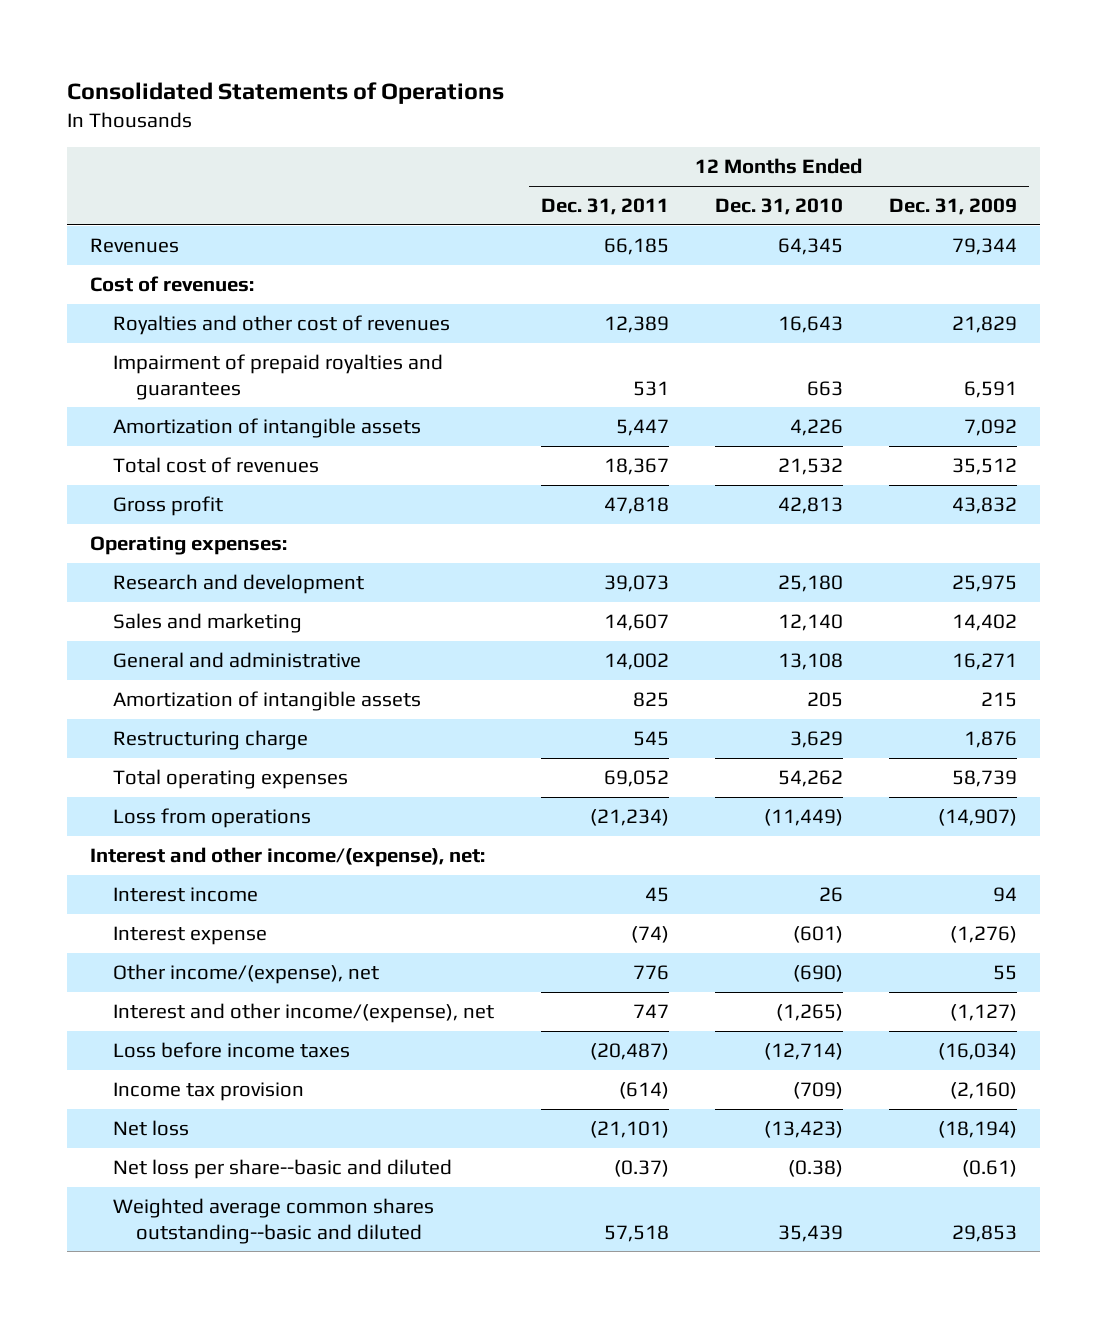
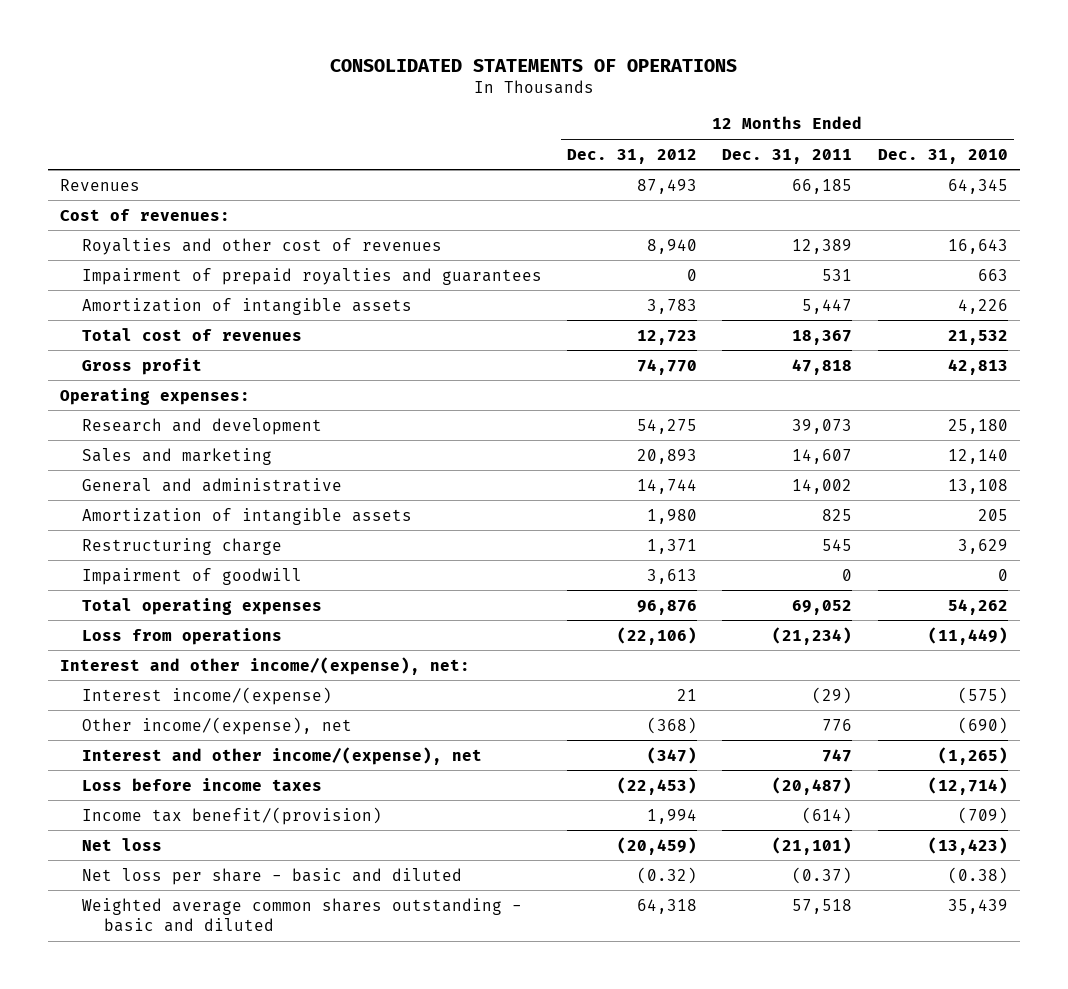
- Consolidated Statements of Operations
+ CONSOLIDATED STATEMENTS OF OPERATIONS
- | 12 Months Ended Dec. 31, 2011 | 12 Months Ended Dec. 31, 2010 | 12 Months Ended Dec. 31, 2009
+ | 12 Months Ended Dec. 31, 2012 | 12 Months Ended Dec. 31, 2011 | 12 Months Ended Dec. 31, 2010
+ Impairment of goodwill | 3,613 | 0 | 0
- Interest income | 45 | 26 | 94
- Interest expense | (74) | (601) | (1,276)
+ Interest income/(expense) | 21 | (29) | (575)
- Income tax provision | (614) | (709) | (2,160)
+ Income tax benefit/(provision) | 1,994 | (614) | (709)
- Net loss per share--basic and diluted | (0.37) | (0.38) | (0.61)
- Weighted average common shares outstanding--basic and diluted | 57,518 | 35,439 | 29,853
+ Net loss per share - basic and diluted | (0.32) | (0.37) | (0.38)
+ Weighted average common shares outstanding - basic and diluted | 64,318 | 57,518 | 35,439

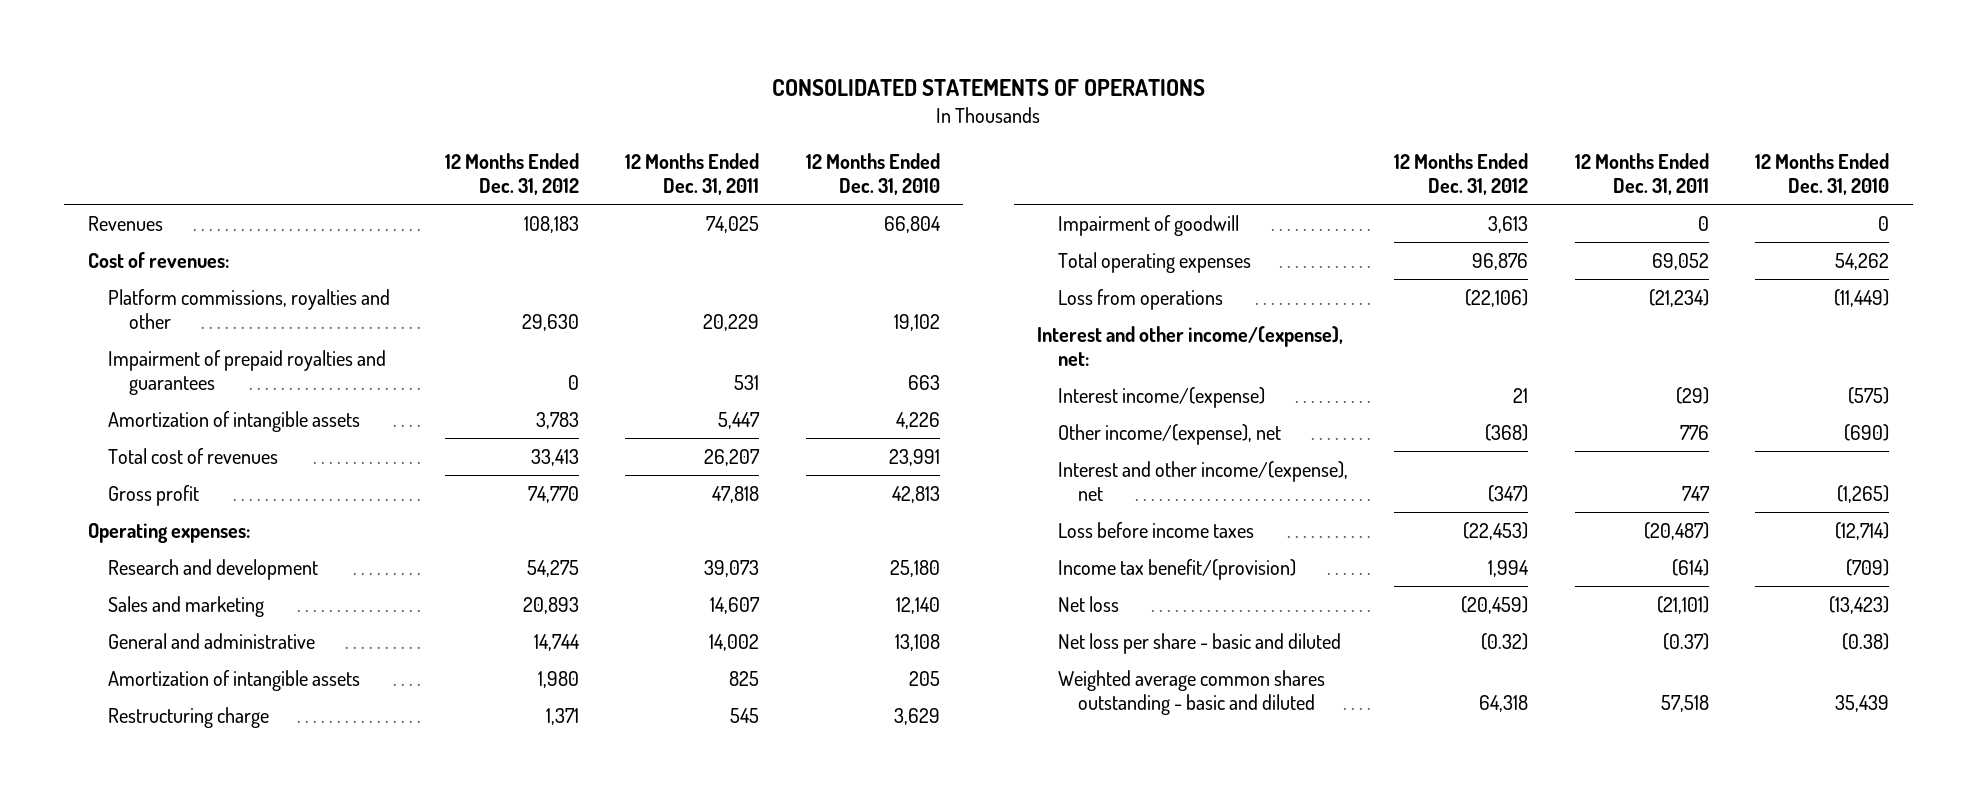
- Revenues | 87,493 | 66,185 | 64,345
+ Revenues | 108,183 | 74,025 | 66,804
- Royalties and other cost of revenues | 8,940 | 12,389 | 16,643
+ Platform commissions, royalties and other | 29,630 | 20,229 | 19,102
- Total cost of revenues | 12,723 | 18,367 | 21,532
+ Total cost of revenues | 33,413 | 26,207 | 23,991

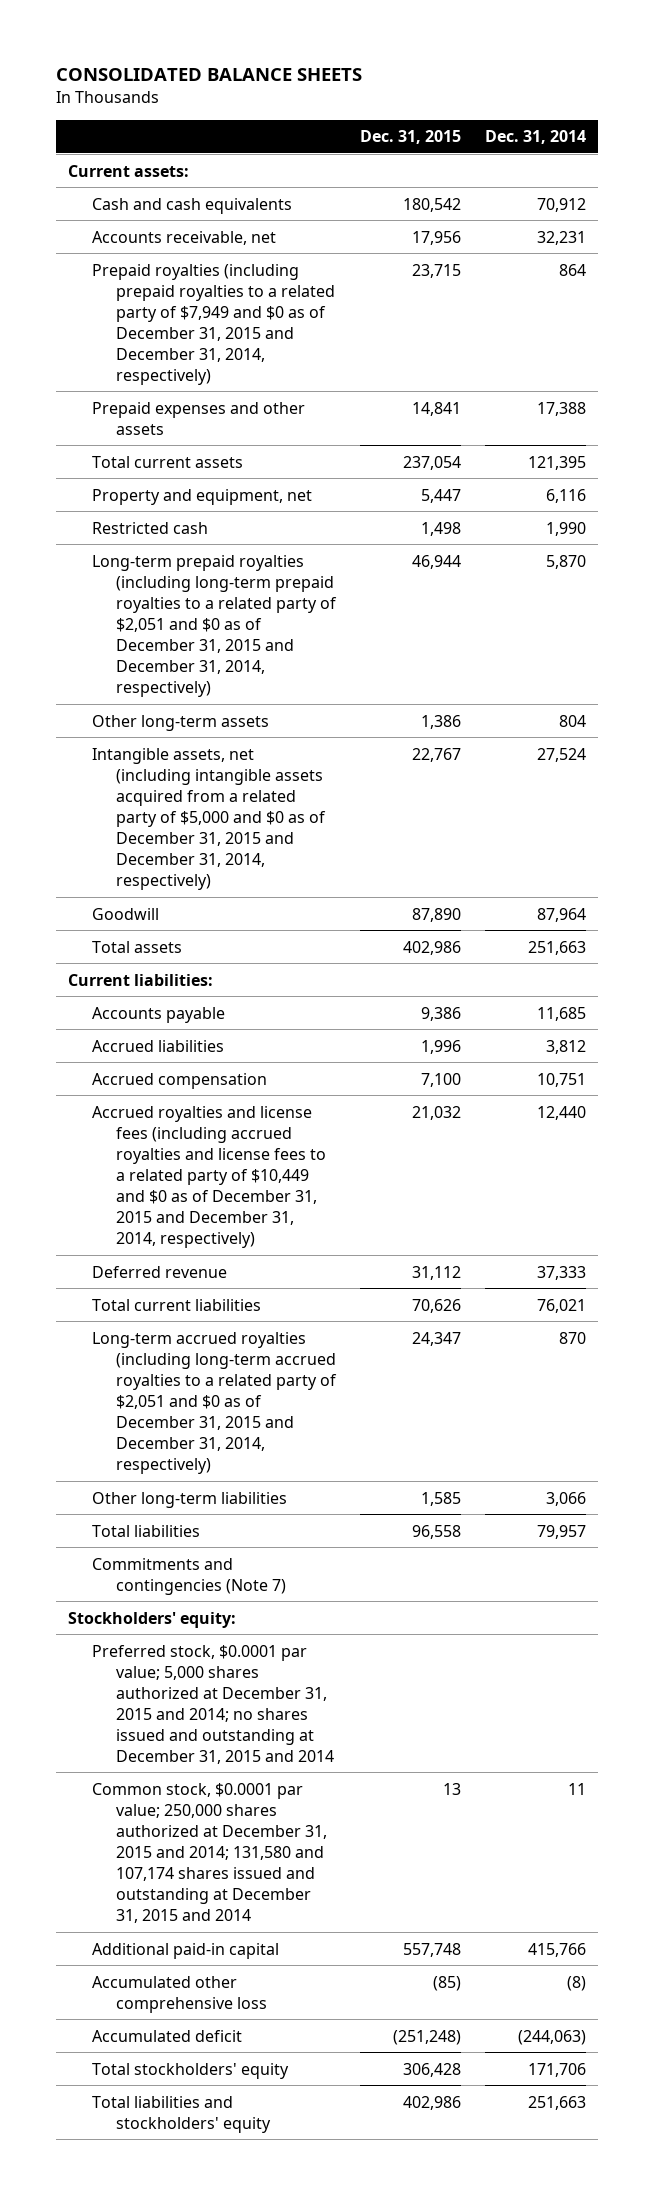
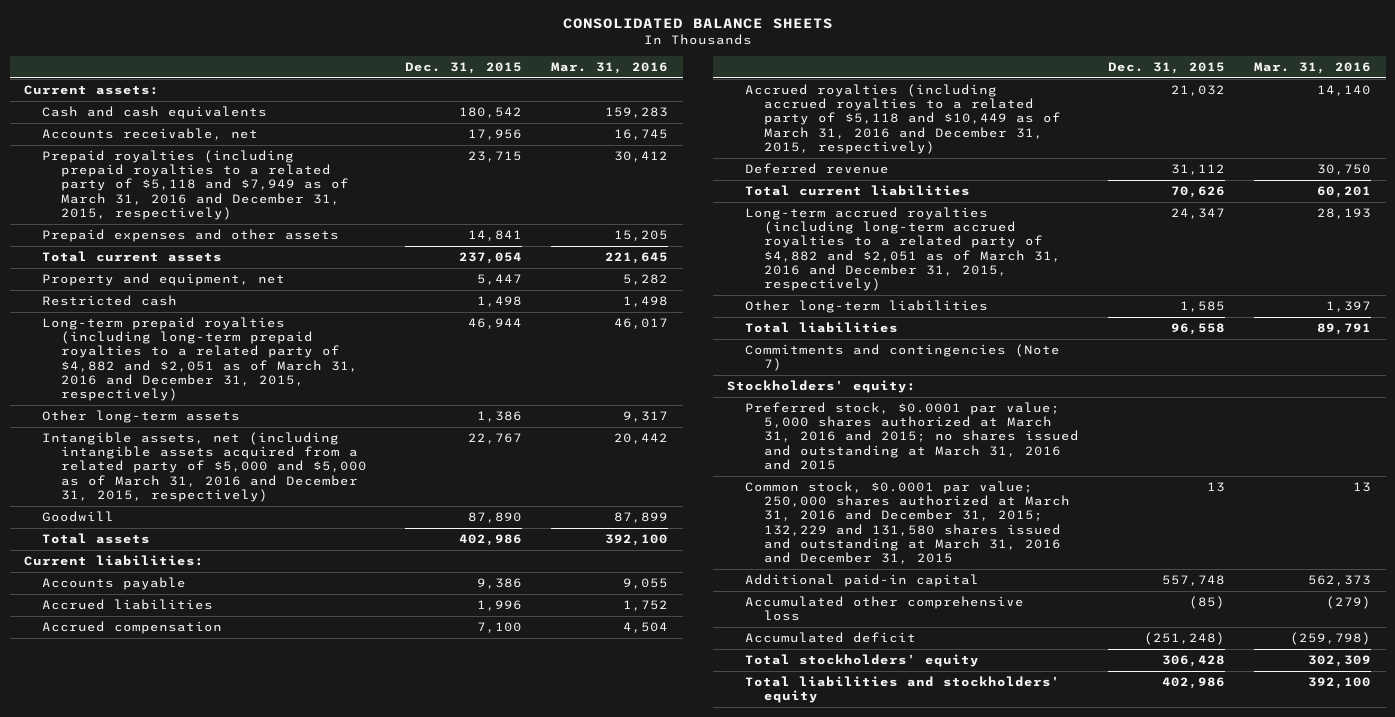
- | Dec. 31, 2015 | Dec. 31, 2014
+ | Dec. 31, 2015 | Mar. 31, 2016
- Prepaid royalties (including prepaid royalties to a related party of $7,949 and $0 as of December 31, 2015 and December 31, 2014, respectively) | 23,715 | 864
+ Prepaid royalties (including prepaid royalties to a related party of $5,118 and $7,949 as of March 31, 2016 and December 31, 2015, respectively) | 23,715 | 30,412
- Long-term prepaid royalties (including long-term prepaid royalties to a related party of $2,051 and $0 as of December 31, 2015 and December 31, 2014, respectively) | 46,944 | 5,870
+ Long-term prepaid royalties (including long-term prepaid royalties to a related party of $4,882 and $2,051 as of March 31, 2016 and December 31, 2015, respectively) | 46,944 | 46,017
- Intangible assets, net (including intangible assets acquired from a related party of $5,000 and $0 as of December 31, 2015 and December 31, 2014, respectively) | 22,767 | 27,524
+ Intangible assets, net (including intangible assets acquired from a related party of $5,000 and $5,000 as of March 31, 2016 and December 31, 2015, respectively) | 22,767 | 20,442
- Accrued royalties and license fees (including accrued royalties and license fees to a related party of $10,449 and $0 as of December 31, 2015 and December 31, 2014, respectively) | 21,032 | 12,440
+ Accrued royalties (including accrued royalties to a related party of $5,118 and $10,449 as of March 31, 2016 and December 31, 2015, respectively) | 21,032 | 14,140
- Long-term accrued royalties (including long-term accrued royalties to a related party of $2,051 and $0 as of December 31, 2015 and December 31, 2014, respectively) | 24,347 | 870
+ Long-term accrued royalties (including long-term accrued royalties to a related party of $4,882 and $2,051 as of March 31, 2016 and December 31, 2015, respectively) | 24,347 | 28,193
- Preferred stock, $0.0001 par value; 5,000 shares authorized at December 31, 2015 and 2014; no shares issued and outstanding at December 31, 2015 and 2014
- Common stock, $0.0001 par value; 250,000 shares authorized at December 31, 2015 and 2014; 131,580 and 107,174 shares issued and outstanding at December 31, 2015 and 2014 | 13 | 11
+ Preferred stock, $0.0001 par value; 5,000 shares authorized at March 31, 2016 and 2015; no shares issued and outstanding at March 31, 2016 and 2015
+ Common stock, $0.0001 par value; 250,000 shares authorized at March 31, 2016 and December 31, 2015; 132,229 and 131,580 shares issued and outstanding at March 31, 2016 and December 31, 2015 | 13 | 13

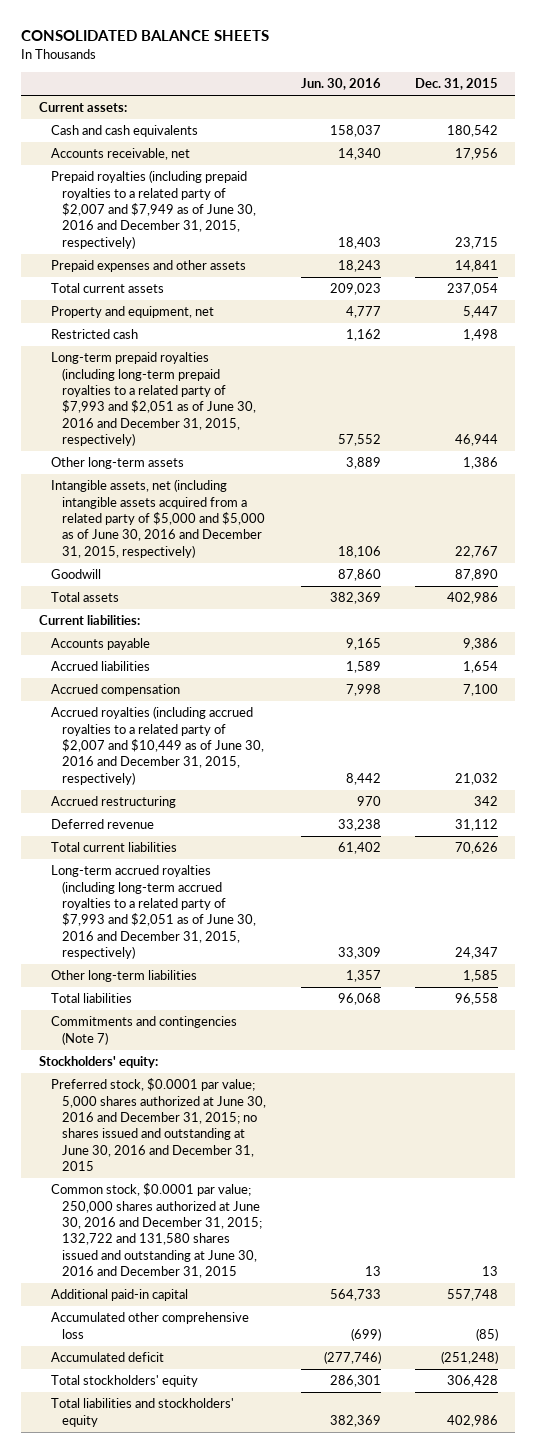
- | Dec. 31, 2015 | Mar. 31, 2016
+ | Jun. 30, 2016 | Dec. 31, 2015
- Prepaid royalties (including prepaid royalties to a related party of $5,118 and $7,949 as of March 31, 2016 and December 31, 2015, respectively) | 23,715 | 30,412
+ Prepaid royalties (including prepaid royalties to a related party of $2,007 and $7,949 as of June 30, 2016 and December 31, 2015, respectively) | 18,403 | 23,715
- Long-term prepaid royalties (including long-term prepaid royalties to a related party of $4,882 and $2,051 as of March 31, 2016 and December 31, 2015, respectively) | 46,944 | 46,017
+ Long-term prepaid royalties (including long-term prepaid royalties to a related party of $7,993 and $2,051 as of June 30, 2016 and December 31, 2015, respectively) | 57,552 | 46,944
- Intangible assets, net (including intangible assets acquired from a related party of $5,000 and $5,000 as of March 31, 2016 and December 31, 2015, respectively) | 22,767 | 20,442
+ Intangible assets, net (including intangible assets acquired from a related party of $5,000 and $5,000 as of June 30, 2016 and December 31, 2015, respectively) | 18,106 | 22,767
- Accrued liabilities | 1,996 | 1,752
+ Accrued liabilities | 1,589 | 1,654
- Accrued royalties (including accrued royalties to a related party of $5,118 and $10,449 as of March 31, 2016 and December 31, 2015, respectively) | 21,032 | 14,140
+ Accrued royalties (including accrued royalties to a related party of $2,007 and $10,449 as of June 30, 2016 and December 31, 2015, respectively) | 8,442 | 21,032
+ Accrued restructuring | 970 | 342
- Long-term accrued royalties (including long-term accrued royalties to a related party of $4,882 and $2,051 as of March 31, 2016 and December 31, 2015, respectively) | 24,347 | 28,193
+ Long-term accrued royalties (including long-term accrued royalties to a related party of $7,993 and $2,051 as of June 30, 2016 and December 31, 2015, respectively) | 33,309 | 24,347
- Preferred stock, $0.0001 par value; 5,000 shares authorized at March 31, 2016 and 2015; no shares issued and outstanding at March 31, 2016 and 2015
- Common stock, $0.0001 par value; 250,000 shares authorized at March 31, 2016 and December 31, 2015; 132,229 and 131,580 shares issued and outstanding at March 31, 2016 and December 31, 2015 | 13 | 13
+ Preferred stock, $0.0001 par value; 5,000 shares authorized at June 30, 2016 and December 31, 2015; no shares issued and outstanding at June 30, 2016 and December 31, 2015
+ Common stock, $0.0001 par value; 250,000 shares authorized at June 30, 2016 and December 31, 2015; 132,722 and 131,580 shares issued and outstanding at June 30, 2016 and December 31, 2015 | 13 | 13

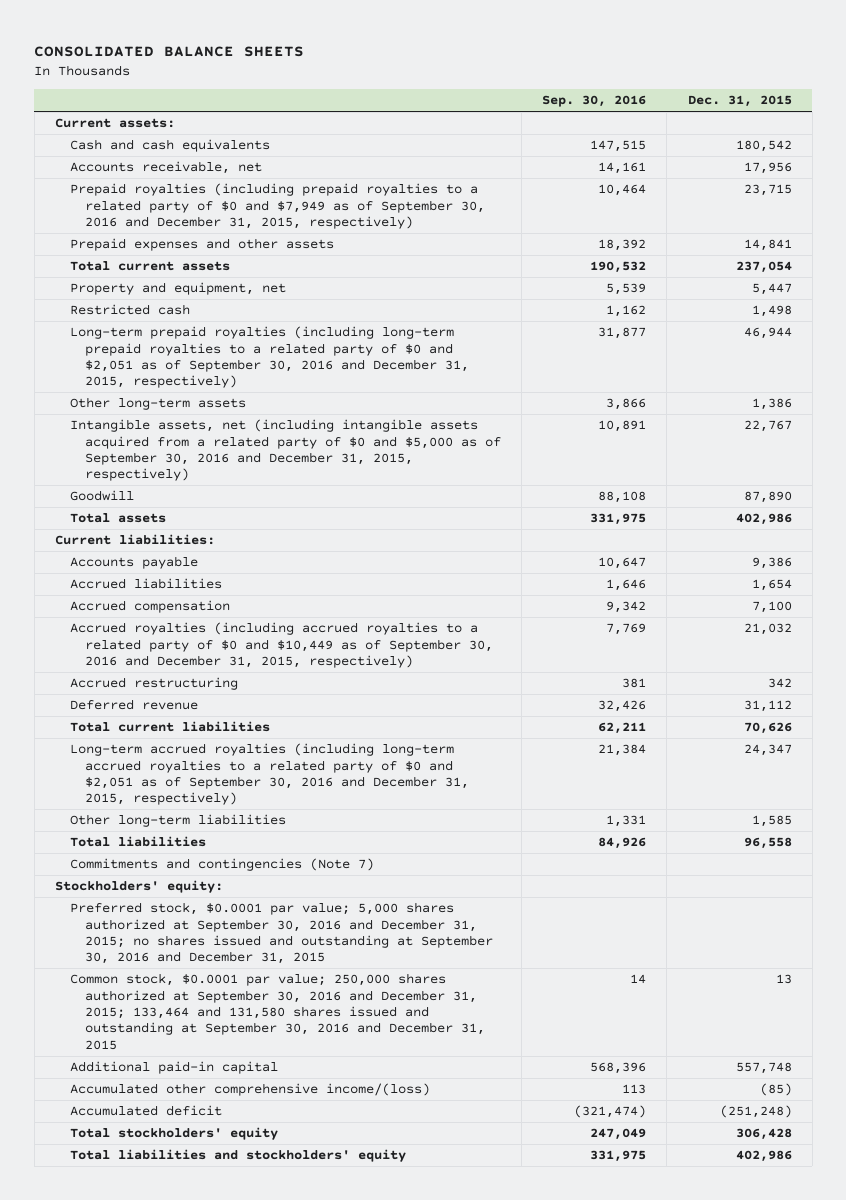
- | Jun. 30, 2016 | Dec. 31, 2015
+ | Sep. 30, 2016 | Dec. 31, 2015
- Prepaid royalties (including prepaid royalties to a related party of $2,007 and $7,949 as of June 30, 2016 and December 31, 2015, respectively) | 18,403 | 23,715
+ Prepaid royalties (including prepaid royalties to a related party of $0 and $7,949 as of September 30, 2016 and December 31, 2015, respectively) | 10,464 | 23,715
- Long-term prepaid royalties (including long-term prepaid royalties to a related party of $7,993 and $2,051 as of June 30, 2016 and December 31, 2015, respectively) | 57,552 | 46,944
+ Long-term prepaid royalties (including long-term prepaid royalties to a related party of $0 and $2,051 as of September 30, 2016 and December 31, 2015, respectively) | 31,877 | 46,944
- Intangible assets, net (including intangible assets acquired from a related party of $5,000 and $5,000 as of June 30, 2016 and December 31, 2015, respectively) | 18,106 | 22,767
+ Intangible assets, net (including intangible assets acquired from a related party of $0 and $5,000 as of September 30, 2016 and December 31, 2015, respectively) | 10,891 | 22,767
- Accrued royalties (including accrued royalties to a related party of $2,007 and $10,449 as of June 30, 2016 and December 31, 2015, respectively) | 8,442 | 21,032
+ Accrued royalties (including accrued royalties to a related party of $0 and $10,449 as of September 30, 2016 and December 31, 2015, respectively) | 7,769 | 21,032
- Long-term accrued royalties (including long-term accrued royalties to a related party of $7,993 and $2,051 as of June 30, 2016 and December 31, 2015, respectively) | 33,309 | 24,347
+ Long-term accrued royalties (including long-term accrued royalties to a related party of $0 and $2,051 as of September 30, 2016 and December 31, 2015, respectively) | 21,384 | 24,347
- Preferred stock, $0.0001 par value; 5,000 shares authorized at June 30, 2016 and December 31, 2015; no shares issued and outstanding at June 30, 2016 and December 31, 2015
- Common stock, $0.0001 par value; 250,000 shares authorized at June 30, 2016 and December 31, 2015; 132,722 and 131,580 shares issued and outstanding at June 30, 2016 and December 31, 2015 | 13 | 13
+ Preferred stock, $0.0001 par value; 5,000 shares authorized at September 30, 2016 and December 31, 2015; no shares issued and outstanding at September 30, 2016 and December 31, 2015
+ Common stock, $0.0001 par value; 250,000 shares authorized at September 30, 2016 and December 31, 2015; 133,464 and 131,580 shares issued and outstanding at September 30, 2016 and December 31, 2015 | 14 | 13
- Accumulated other comprehensive loss | (699) | (85)
+ Accumulated other comprehensive income/(loss) | 113 | (85)

